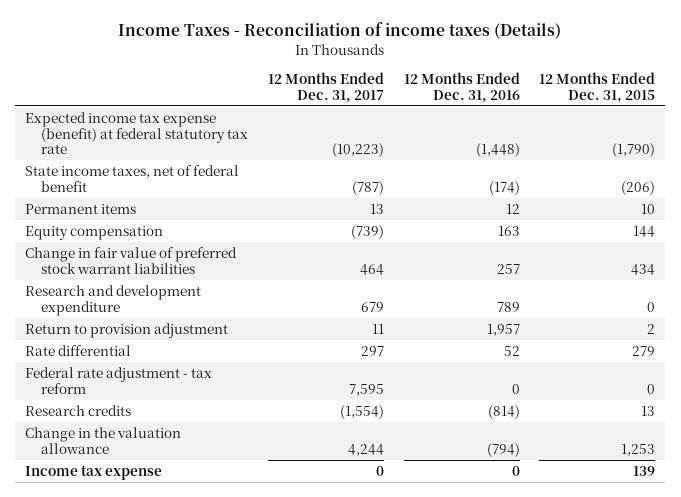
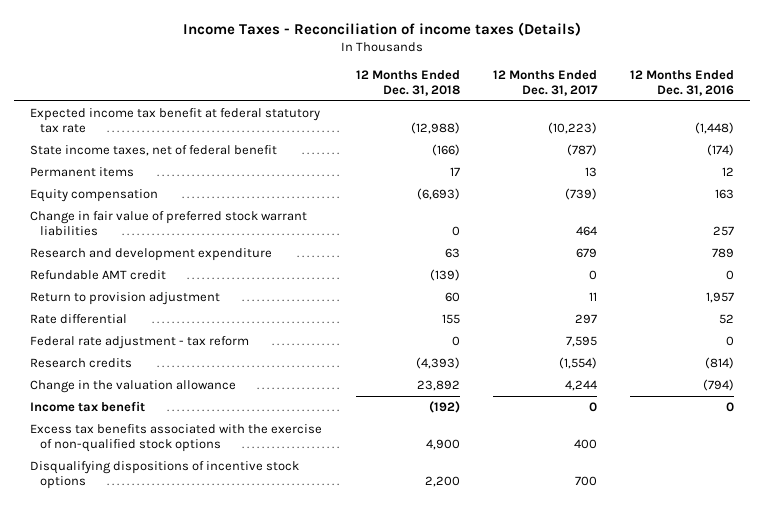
- | 12 Months Ended Dec. 31, 2017 | 12 Months Ended Dec. 31, 2016 | 12 Months Ended Dec. 31, 2015
+ | 12 Months Ended Dec. 31, 2018 | 12 Months Ended Dec. 31, 2017 | 12 Months Ended Dec. 31, 2016
- Expected income tax expense (benefit) at federal statutory tax rate | (10,223) | (1,448) | (1,790)
+ Expected income tax benefit at federal statutory tax rate | (12,988) | (10,223) | (1,448)
+ Refundable AMT credit | (139) | 0 | 0
- Income tax expense | 0 | 0 | 139
+ Income tax benefit | (192) | 0 | 0
+ Excess tax benefits associated with the exercise of non-qualified stock options | 4,900 | 400 |
+ Disqualifying dispositions of incentive stock options | 2,200 | 700 |

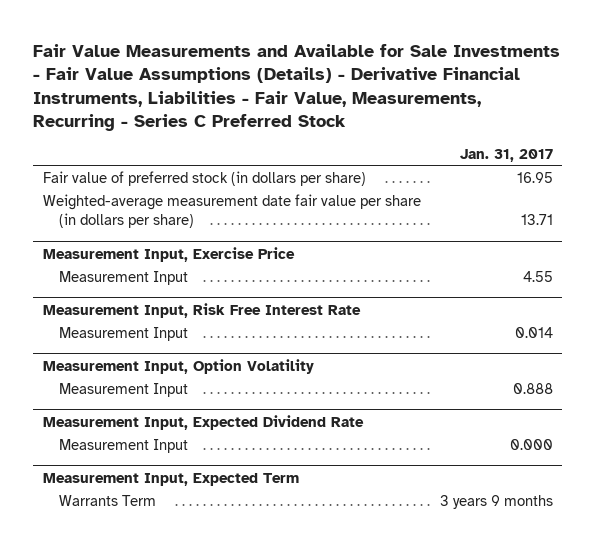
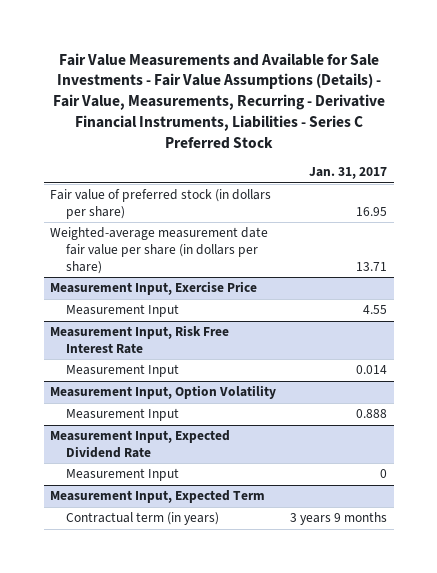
- Fair Value Measurements and Available for Sale Investments - Fair Value Assumptions (Details) - Derivative Financial Instruments, Liabilities - Fair Value, Measurements, Recurring - Series C Preferred Stock
+ Fair Value Measurements and Available for Sale Investments - Fair Value Assumptions (Details) - Fair Value, Measurements, Recurring - Derivative Financial Instruments, Liabilities - Series C Preferred Stock
@ Measurement Input, Expected Dividend Rate
- Measurement Input | 0.000
+ Measurement Input | 0
@ Measurement Input, Expected Term
- Warrants Term | 3 years 9 months
+ Contractual term (in years) | 3 years 9 months

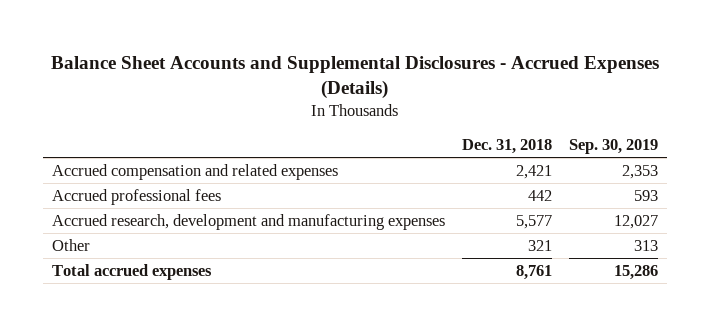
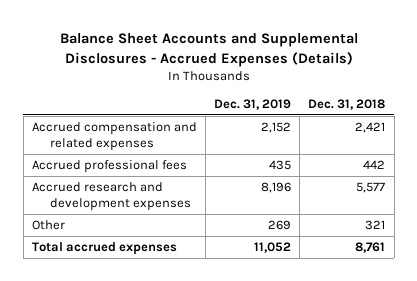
- | Dec. 31, 2018 | Sep. 30, 2019
+ | Dec. 31, 2019 | Dec. 31, 2018
- Accrued research, development and manufacturing expenses | 5,577 | 12,027
+ Accrued research and development expenses | 8,196 | 5,577

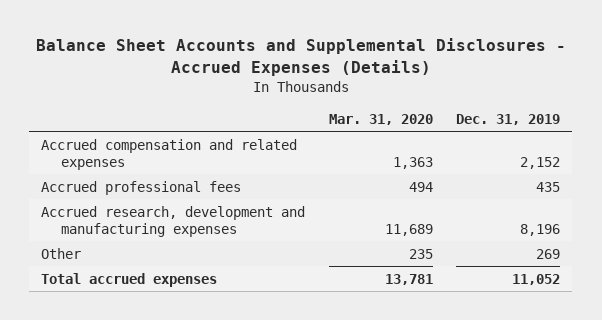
- | Dec. 31, 2019 | Dec. 31, 2018
+ | Mar. 31, 2020 | Dec. 31, 2019
- Accrued research and development expenses | 8,196 | 5,577
+ Accrued research, development and manufacturing expenses | 11,689 | 8,196

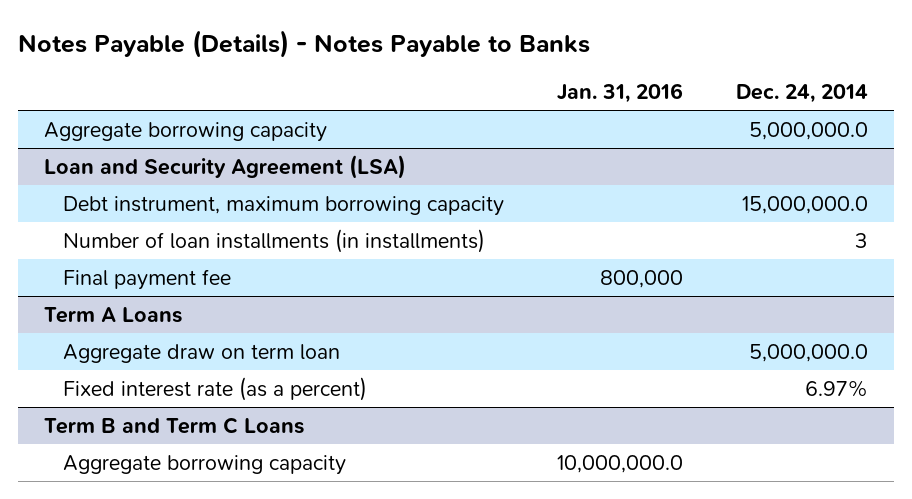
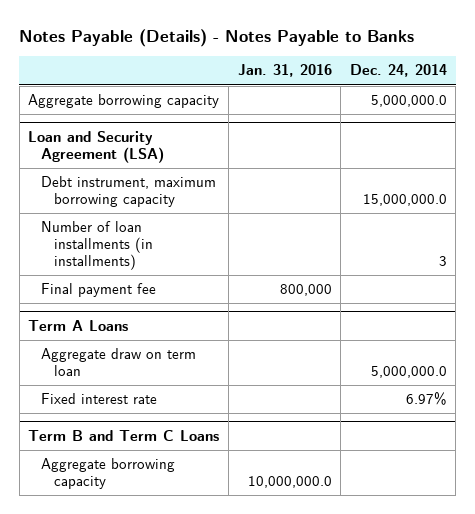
@ Term A Loans
- Fixed interest rate (as a percent) | | 6.97%
+ Fixed interest rate | | 6.97%

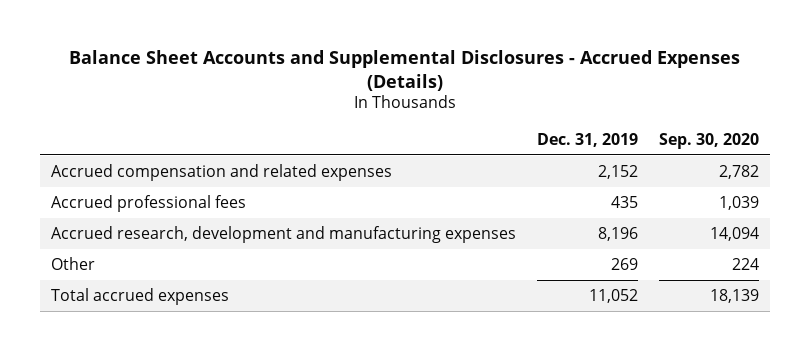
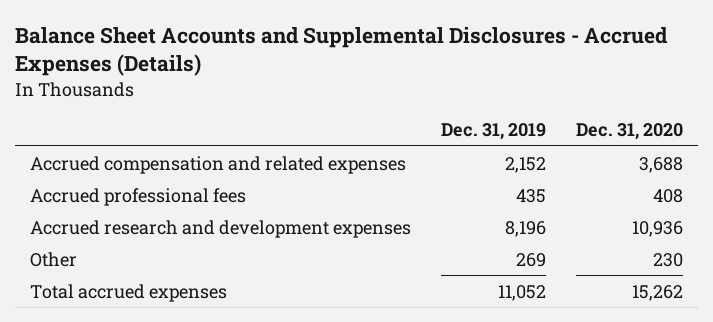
- | Dec. 31, 2019 | Sep. 30, 2020
+ | Dec. 31, 2019 | Dec. 31, 2020
- Accrued research, development and manufacturing expenses | 8,196 | 14,094
+ Accrued research and development expenses | 8,196 | 10,936

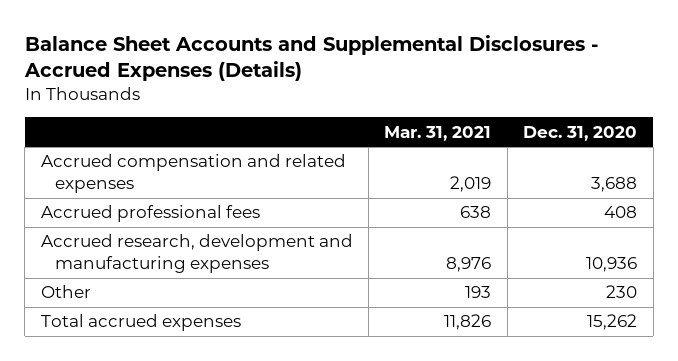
- | Dec. 31, 2019 | Dec. 31, 2020
+ | Mar. 31, 2021 | Dec. 31, 2020
- Accrued research and development expenses | 8,196 | 10,936
+ Accrued research, development and manufacturing expenses | 8,976 | 10,936

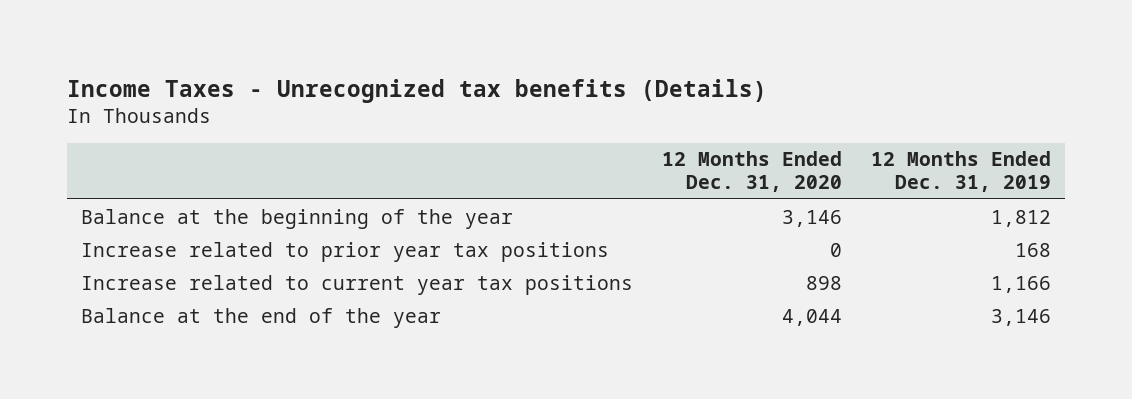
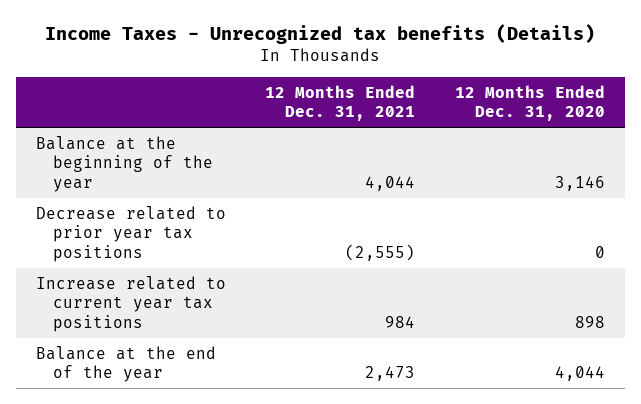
- | 12 Months Ended Dec. 31, 2020 | 12 Months Ended Dec. 31, 2019
+ | 12 Months Ended Dec. 31, 2021 | 12 Months Ended Dec. 31, 2020
- Increase related to prior year tax positions | 0 | 168
+ Decrease related to prior year tax positions | (2,555) | 0

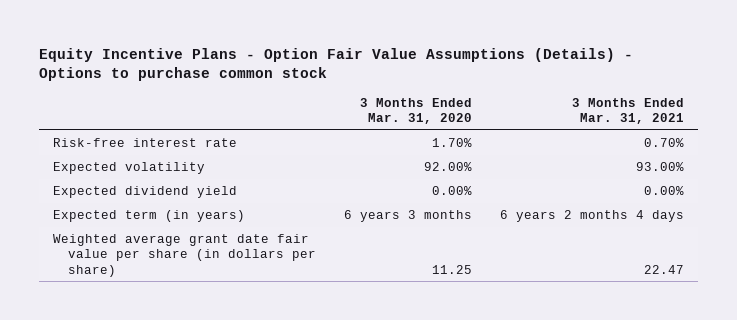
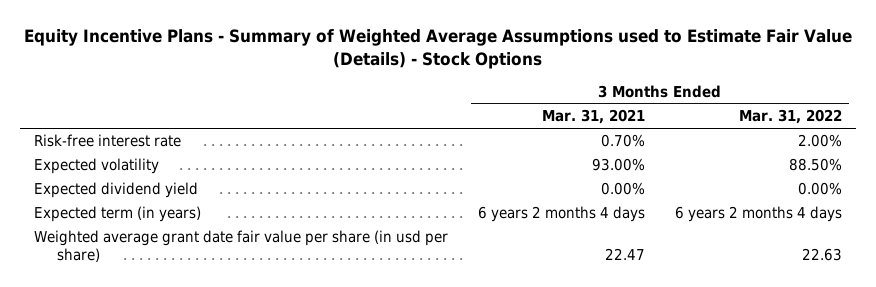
- Equity Incentive Plans - Option Fair Value Assumptions (Details) - Options to purchase common stock
+ Equity Incentive Plans - Summary of Weighted Average Assumptions used to Estimate Fair Value (Details) - Stock Options
- | 3 Months Ended Mar. 31, 2020 | 3 Months Ended Mar. 31, 2021
+ | 3 Months Ended Mar. 31, 2021 | 3 Months Ended Mar. 31, 2022
- Weighted average grant date fair value per share (in dollars per share) | 11.25 | 22.47
+ Weighted average grant date fair value per share (in usd per share) | 22.47 | 22.63

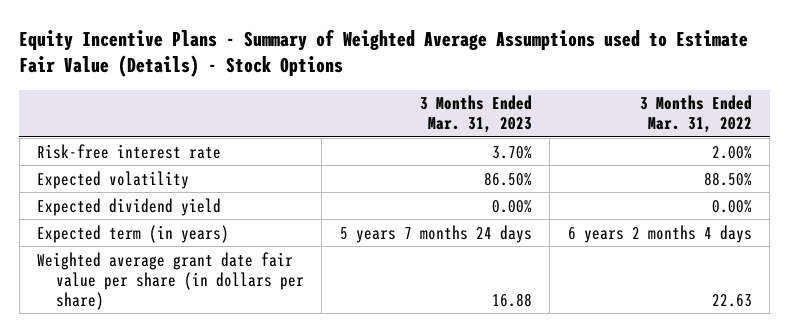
- | 3 Months Ended Mar. 31, 2021 | 3 Months Ended Mar. 31, 2022
+ | 3 Months Ended Mar. 31, 2023 | 3 Months Ended Mar. 31, 2022
- Weighted average grant date fair value per share (in usd per share) | 22.47 | 22.63
+ Weighted average grant date fair value per share (in dollars per share) | 16.88 | 22.63

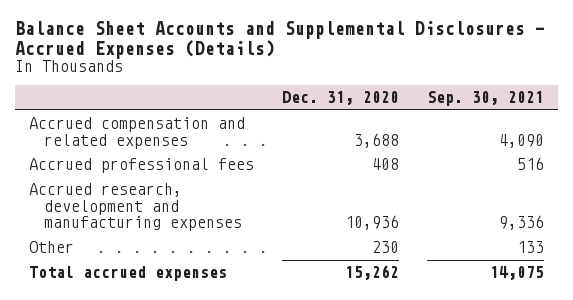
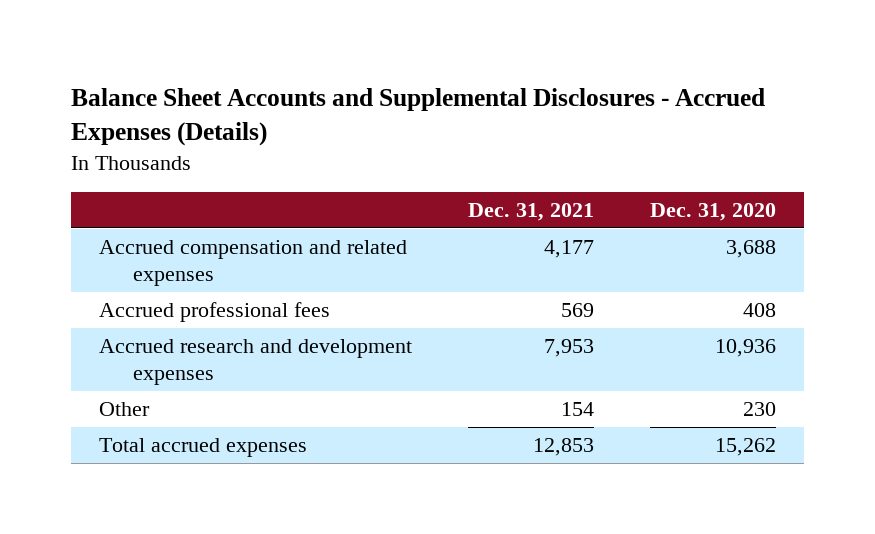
- | Dec. 31, 2020 | Sep. 30, 2021
+ | Dec. 31, 2021 | Dec. 31, 2020
- Accrued research, development and manufacturing expenses | 10,936 | 9,336
+ Accrued research and development expenses | 7,953 | 10,936

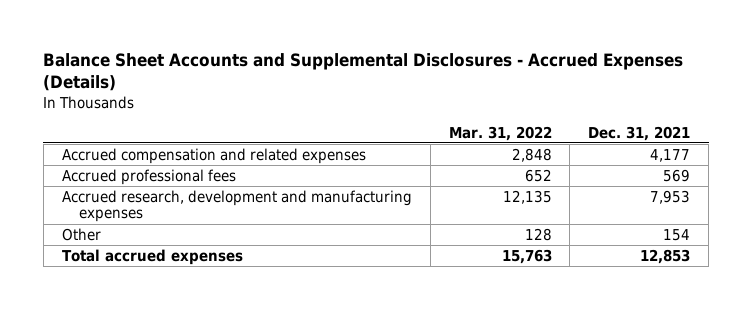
- | Dec. 31, 2021 | Dec. 31, 2020
+ | Mar. 31, 2022 | Dec. 31, 2021
- Accrued research and development expenses | 7,953 | 10,936
+ Accrued research, development and manufacturing expenses | 12,135 | 7,953

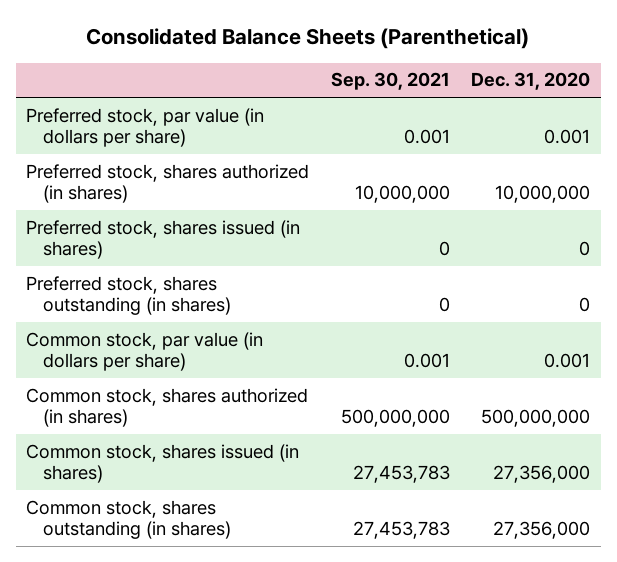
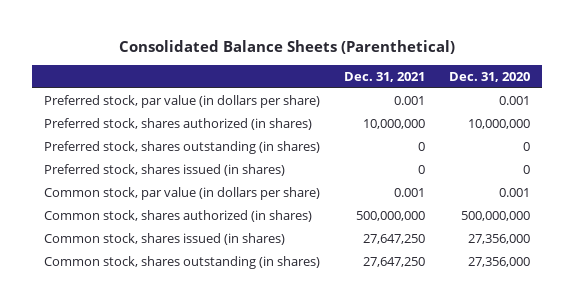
- | Sep. 30, 2021 | Dec. 31, 2020
+ | Dec. 31, 2021 | Dec. 31, 2020
moved down: Preferred stock, shares issued (in shares) | 0 | 0

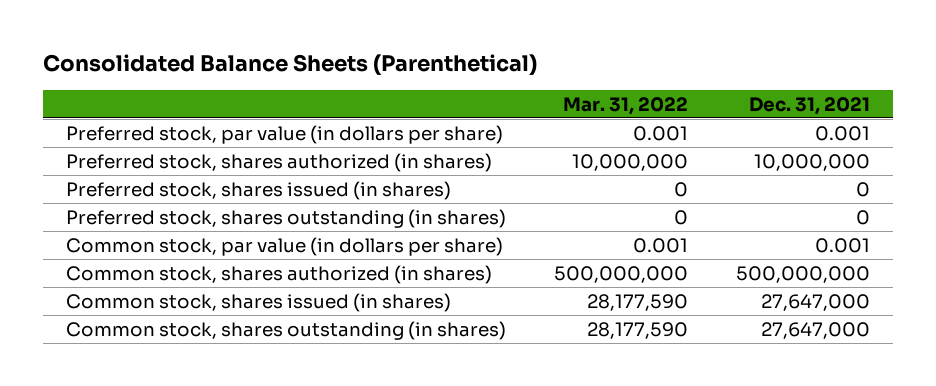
- | Dec. 31, 2021 | Dec. 31, 2020
+ | Mar. 31, 2022 | Dec. 31, 2021
moved down: Preferred stock, shares outstanding (in shares) | 0 | 0
- Common stock, shares issued (in shares) | 27,647,250 | 27,356,000
- Common stock, shares outstanding (in shares) | 27,647,250 | 27,356,000
+ Common stock, shares issued (in shares) | 28,177,590 | 27,647,000
+ Common stock, shares outstanding (in shares) | 28,177,590 | 27,647,000

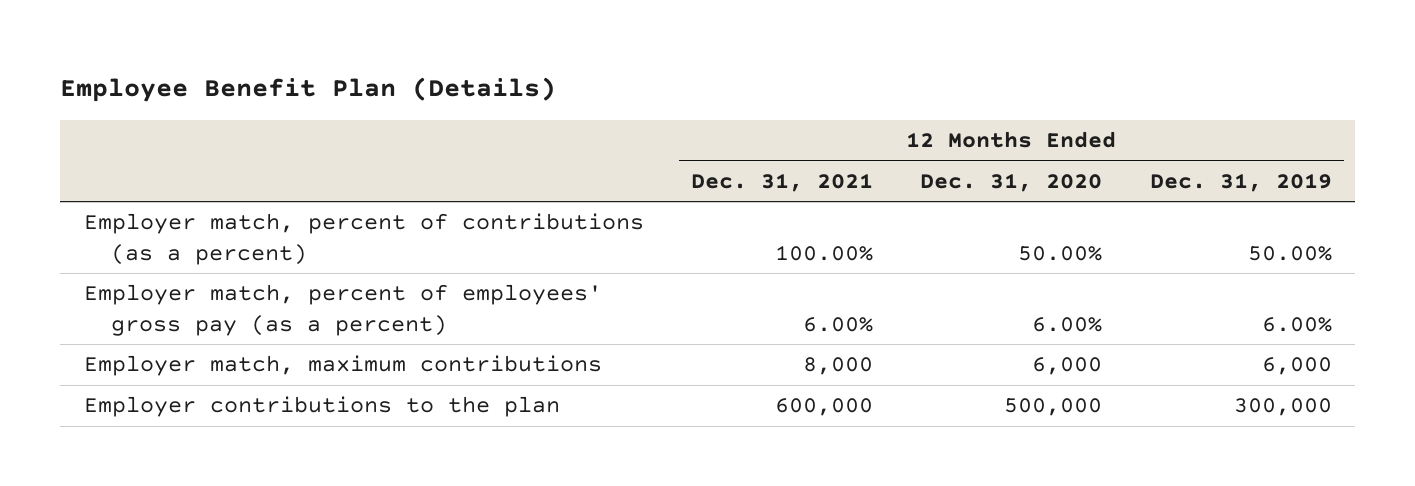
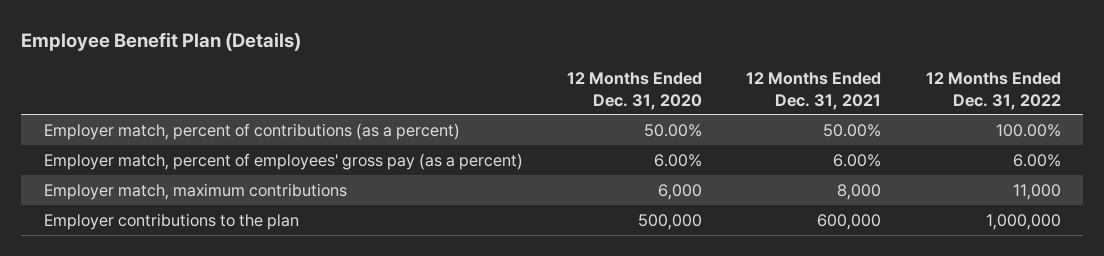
- | 12 Months Ended Dec. 31, 2021 | 12 Months Ended Dec. 31, 2020 | 12 Months Ended Dec. 31, 2019
+ | 12 Months Ended Dec. 31, 2020 | 12 Months Ended Dec. 31, 2021 | 12 Months Ended Dec. 31, 2022
- Employer match, percent of contributions (as a percent) | 100.00% | 50.00% | 50.00%
+ Employer match, percent of contributions (as a percent) | 50.00% | 50.00% | 100.00%

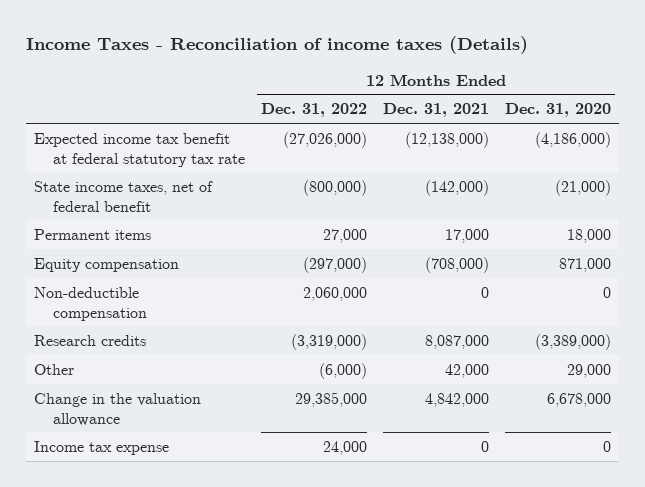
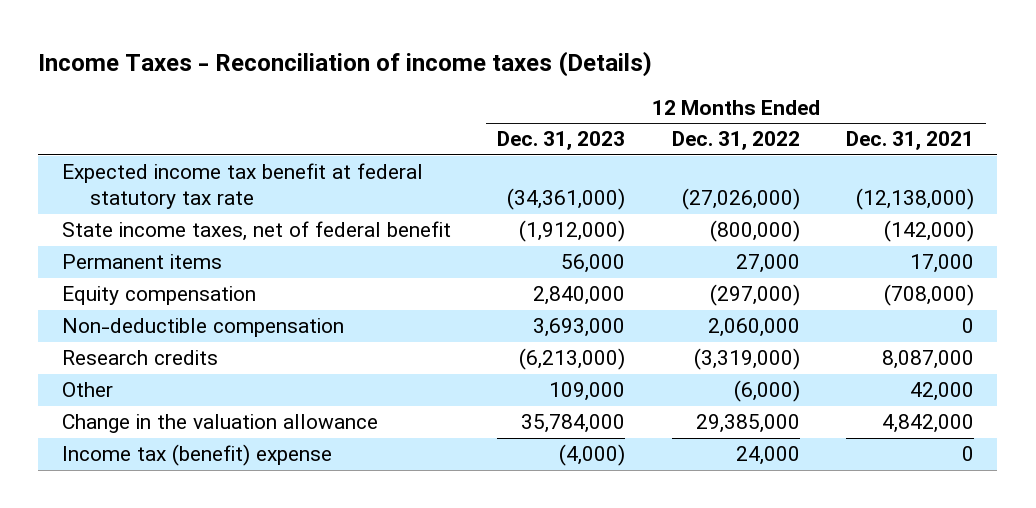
- | 12 Months Ended Dec. 31, 2022 | 12 Months Ended Dec. 31, 2021 | 12 Months Ended Dec. 31, 2020
+ | 12 Months Ended Dec. 31, 2023 | 12 Months Ended Dec. 31, 2022 | 12 Months Ended Dec. 31, 2021
- Income tax expense | 24,000 | 0 | 0
+ Income tax (benefit) expense | (4,000) | 24,000 | 0

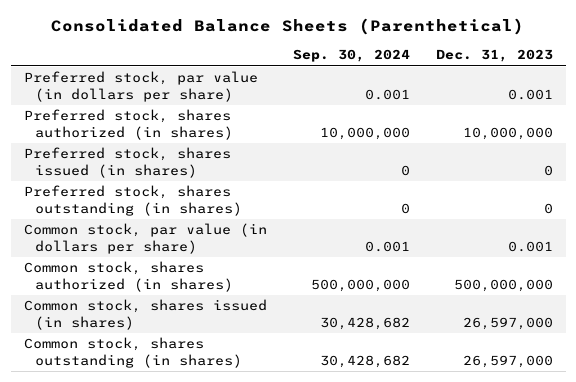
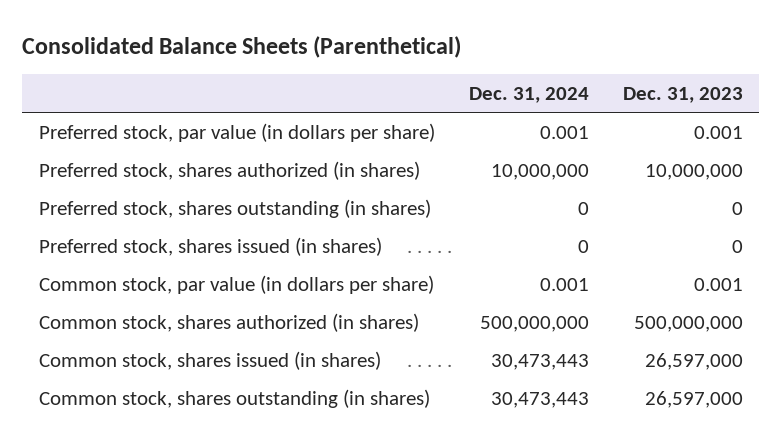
- | Sep. 30, 2024 | Dec. 31, 2023
+ | Dec. 31, 2024 | Dec. 31, 2023
moved down: Preferred stock, shares issued (in shares) | 0 | 0

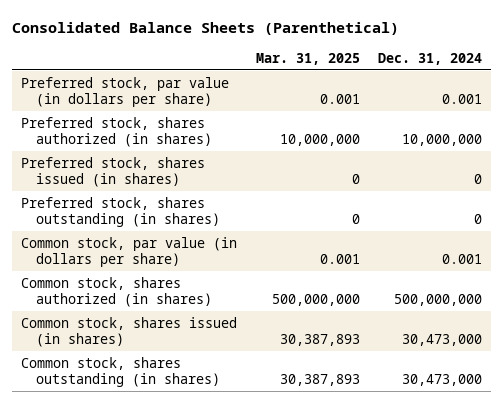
- | Dec. 31, 2024 | Dec. 31, 2023
+ | Mar. 31, 2025 | Dec. 31, 2024
moved down: Preferred stock, shares outstanding (in shares) | 0 | 0
- Common stock, shares issued (in shares) | 30,473,443 | 26,597,000
- Common stock, shares outstanding (in shares) | 30,473,443 | 26,597,000
+ Common stock, shares issued (in shares) | 30,387,893 | 30,473,000
+ Common stock, shares outstanding (in shares) | 30,387,893 | 30,473,000

